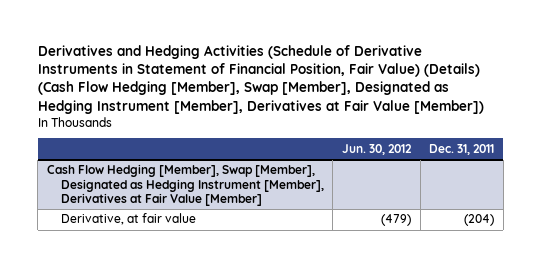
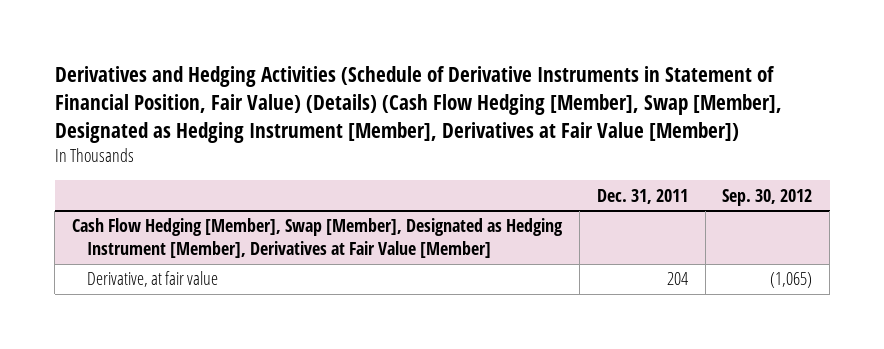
- | Jun. 30, 2012 | Dec. 31, 2011
+ | Dec. 31, 2011 | Sep. 30, 2012
@ Cash Flow Hedging [Member], Swap [Member], Designated as Hedging Instrument [Member], Derivatives at Fair Value [Member]
- Derivative, at fair value | (479) | (204)
+ Derivative, at fair value | 204 | (1,065)

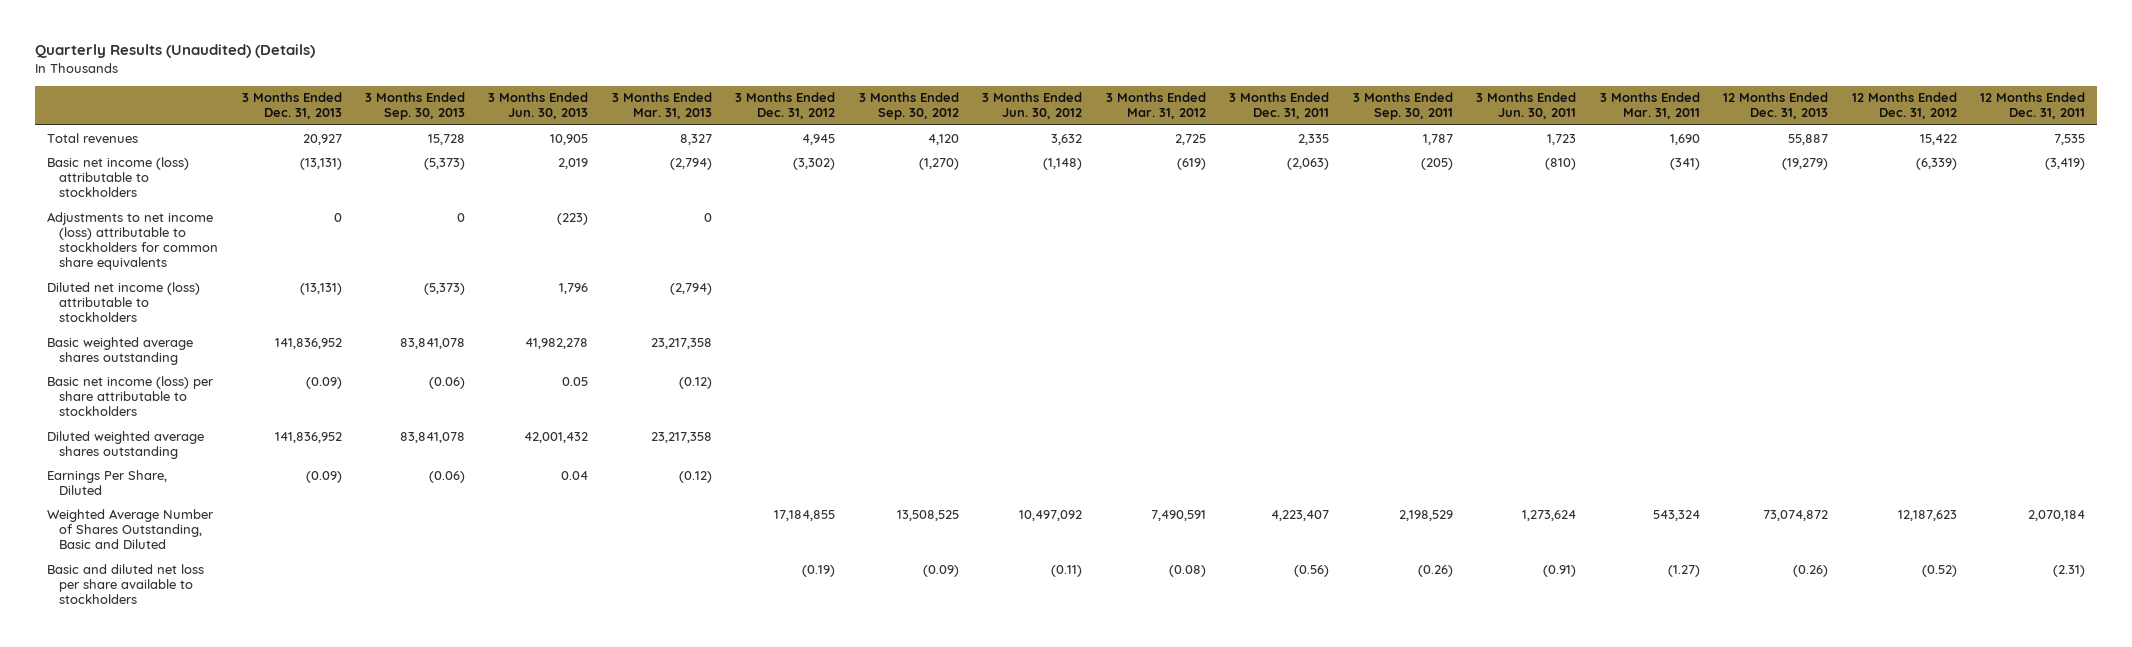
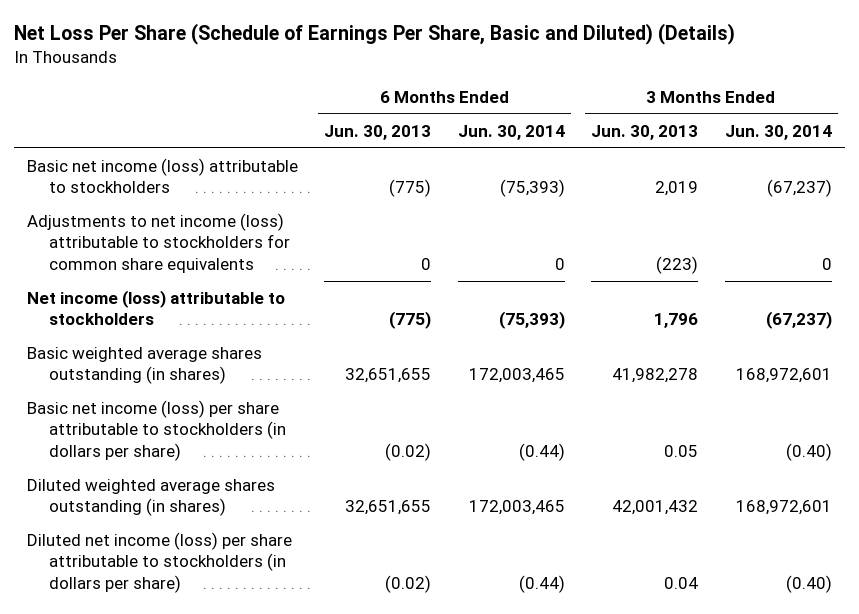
- Quarterly Results (Unaudited) (Details)
+ Net Loss Per Share (Schedule of Earnings Per Share, Basic and Diluted) (Details)
- | 3 Months Ended Dec. 31, 2013 | 3 Months Ended Sep. 30, 2013 | 3 Months Ended Jun. 30, 2013 | 3 Months Ended Mar. 31, 2013 | 3 Months Ended Dec. 31, 2012 | 3 Months Ended Sep. 30, 2012 | 3 Months Ended Jun. 30, 2012 | 3 Months Ended Mar. 31, 2012 | 3 Months Ended Dec. 31, 2011 | 3 Months Ended Sep. 30, 2011 | 3 Months Ended Jun. 30, 2011 | 3 Months Ended Mar. 31, 2011 | 12 Months Ended Dec. 31, 2013 | 12 Months Ended Dec. 31, 2012 | 12 Months Ended Dec. 31, 2011
+ | 6 Months Ended Jun. 30, 2013 | 6 Months Ended Jun. 30, 2014 | 3 Months Ended Jun. 30, 2013 | 3 Months Ended Jun. 30, 2014
- Total revenues | 20,927 | 15,728 | 10,905 | 8,327 | 4,945 | 4,120 | 3,632 | 2,725 | 2,335 | 1,787 | 1,723 | 1,690 | 55,887 | 15,422 | 7,535
- Diluted net income (loss) attributable to stockholders | (13,131) | (5,373) | 1,796 | (2,794) | | | | | | | | | | |
- Basic weighted average shares outstanding | 141,836,952 | 83,841,078 | 41,982,278 | 23,217,358 | | | | | | | | | | |
- Basic net income (loss) per share attributable to stockholders | (0.09) | (0.06) | 0.05 | (0.12) | | | | | | | | | | |
- Diluted weighted average shares outstanding | 141,836,952 | 83,841,078 | 42,001,432 | 23,217,358 | | | | | | | | | | |
- Earnings Per Share, Diluted | (0.09) | (0.06) | 0.04 | (0.12) | | | | | | | | | | |
- Weighted Average Number of Shares Outstanding, Basic and Diluted | | | | | 17,184,855 | 13,508,525 | 10,497,092 | 7,490,591 | 4,223,407 | 2,198,529 | 1,273,624 | 543,324 | 73,074,872 | 12,187,623 | 2,070,184
- Basic and diluted net loss per share available to stockholders | | | | | (0.19) | (0.09) | (0.11) | (0.08) | (0.56) | (0.26) | (0.91) | (1.27) | (0.26) | (0.52) | (2.31)
+ Net income (loss) attributable to stockholders | (775) | (75,393) | 1,796 | (67,237)
+ Basic weighted average shares outstanding (in shares) | 32,651,655 | 172,003,465 | 41,982,278 | 168,972,601
+ Basic net income (loss) per share attributable to stockholders (in dollars per share) | (0.02) | (0.44) | 0.05 | (0.40)
+ Diluted weighted average shares outstanding (in shares) | 32,651,655 | 172,003,465 | 42,001,432 | 168,972,601
+ Diluted net income (loss) per share attributable to stockholders (in dollars per share) | (0.02) | (0.44) | 0.04 | (0.40)

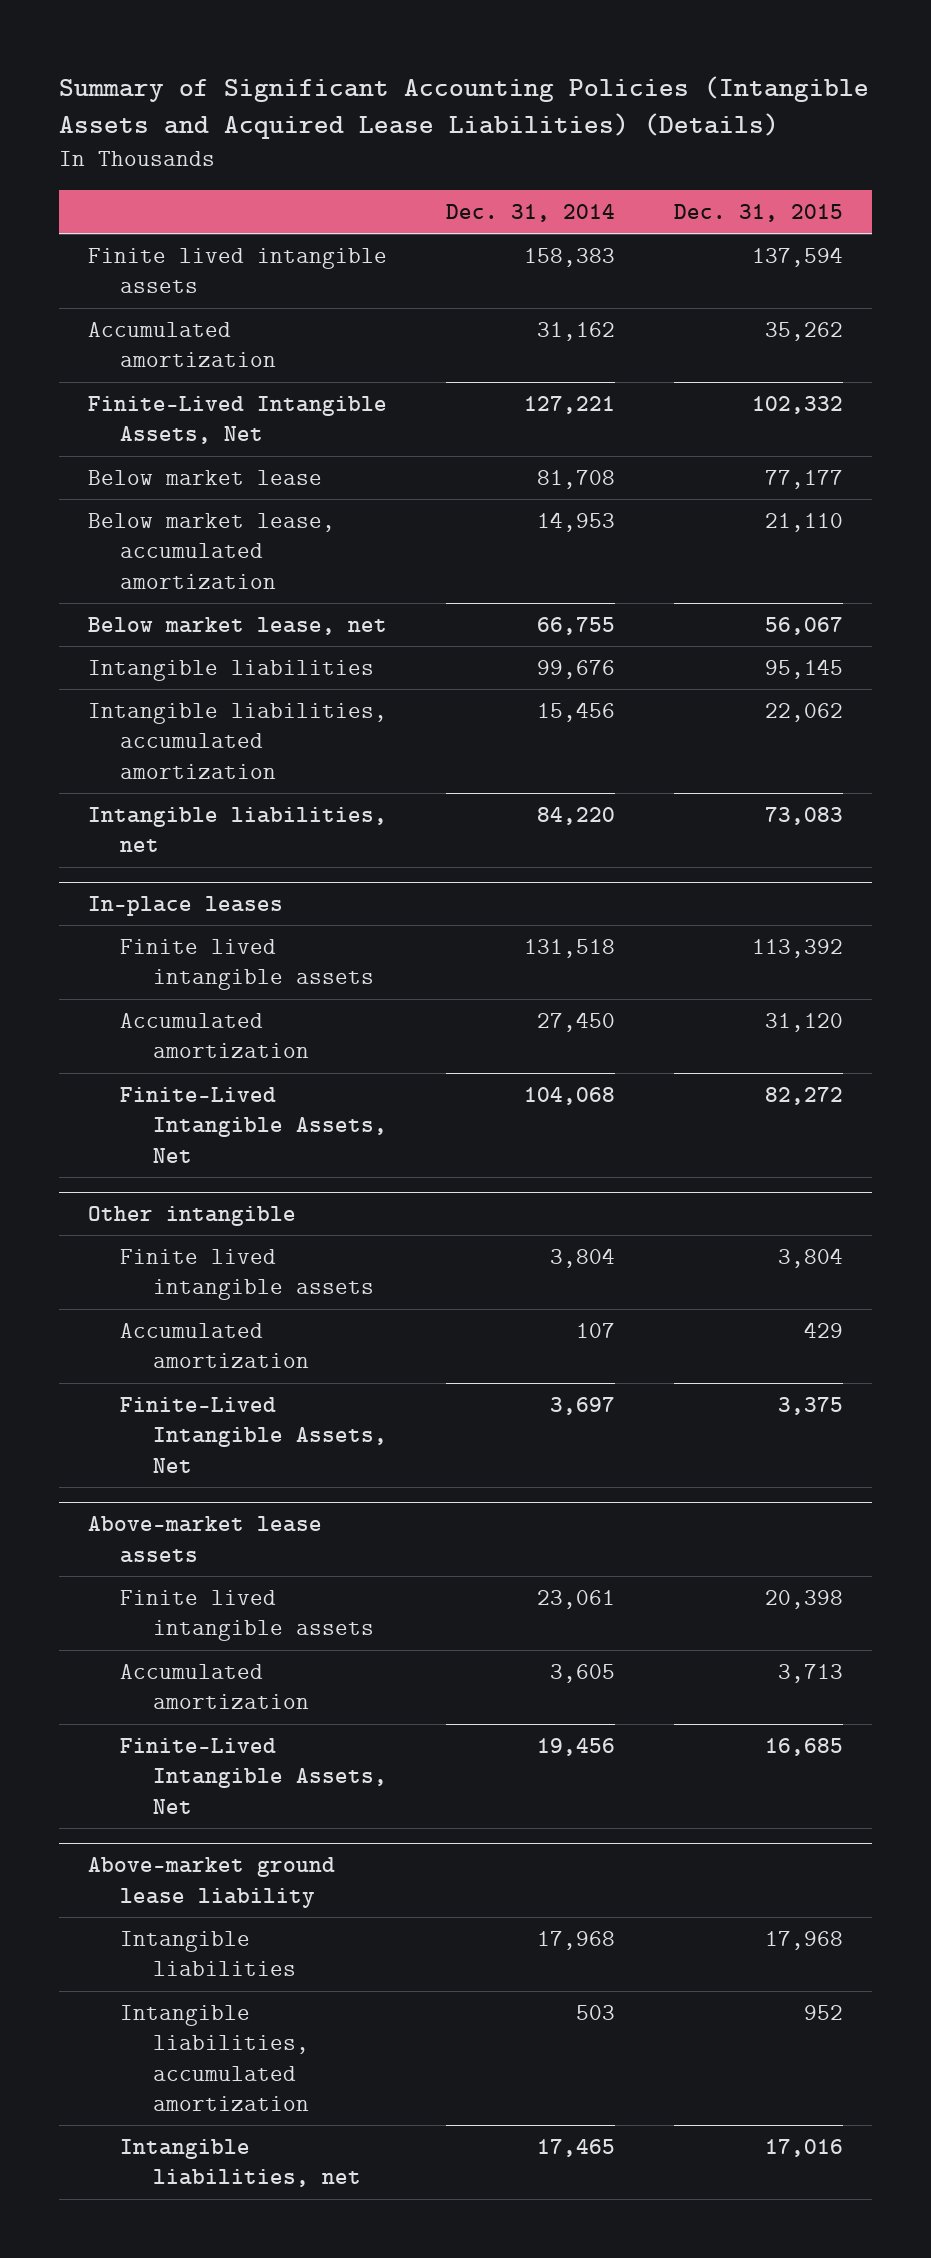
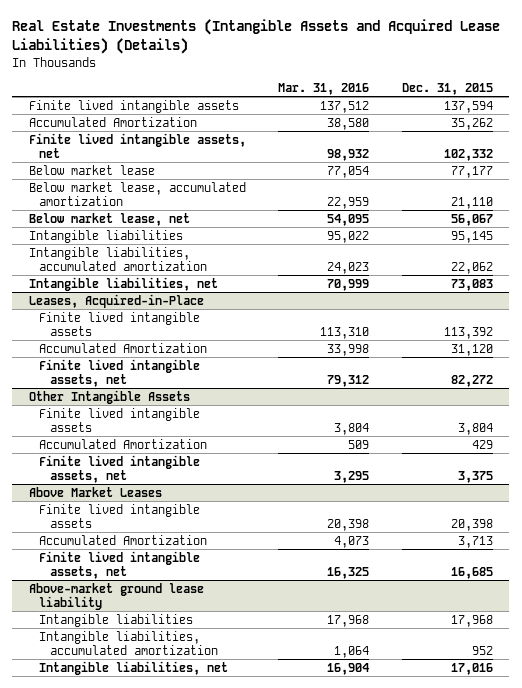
- Summary of Significant Accounting Policies (Intangible Assets and Acquired Lease Liabilities) (Details)
+ Real Estate Investments (Intangible Assets and Acquired Lease Liabilities) (Details)
- | Dec. 31, 2014 | Dec. 31, 2015
+ | Mar. 31, 2016 | Dec. 31, 2015
- Accumulated amortization | 31,162 | 35,262
- Finite-Lived Intangible Assets, Net | 127,221 | 102,332
+ Accumulated Amortization | 38,580 | 35,262
+ Finite lived intangible assets, net | 98,932 | 102,332
- In-place leases
+ Leases, Acquired-in-Place
- Accumulated amortization | 27,450 | 31,120
- Finite-Lived Intangible Assets, Net | 104,068 | 82,272
- Other intangible
+ Accumulated Amortization | 33,998 | 31,120
+ Finite lived intangible assets, net | 79,312 | 82,272
+ Other Intangible Assets
- Accumulated amortization | 107 | 429
- Finite-Lived Intangible Assets, Net | 3,697 | 3,375
- Above-market lease assets
+ Accumulated Amortization | 509 | 429
+ Finite lived intangible assets, net | 3,295 | 3,375
+ Above Market Leases
- Accumulated amortization | 3,605 | 3,713
- Finite-Lived Intangible Assets, Net | 19,456 | 16,685
+ Accumulated Amortization | 4,073 | 3,713
+ Finite lived intangible assets, net | 16,325 | 16,685

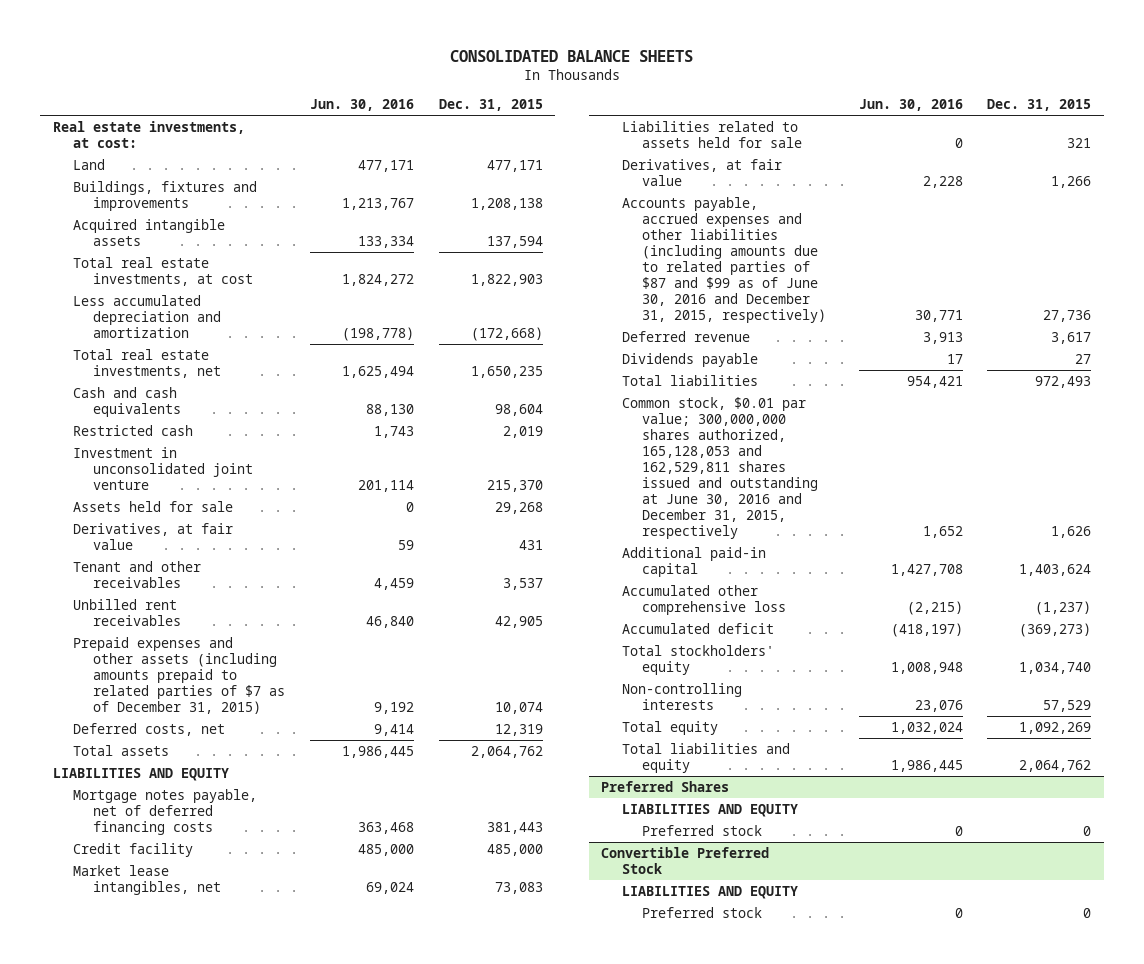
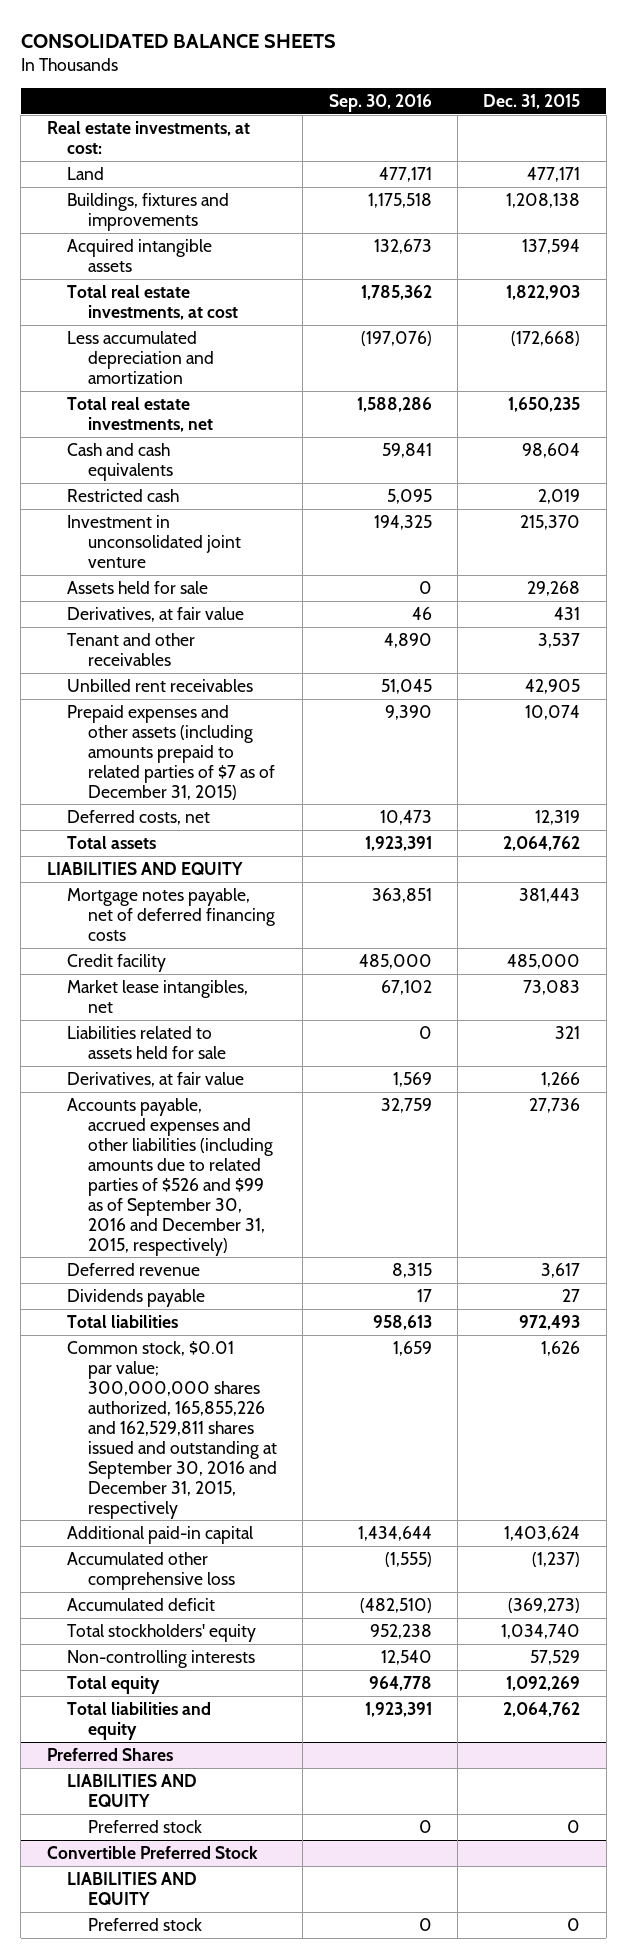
- | Jun. 30, 2016 | Dec. 31, 2015
+ | Sep. 30, 2016 | Dec. 31, 2015
- Accounts payable, accrued expenses and other liabilities (including amounts due to related parties of $87 and $99 as of June 30, 2016 and December 31, 2015, respectively) | 30,771 | 27,736
+ Accounts payable, accrued expenses and other liabilities (including amounts due to related parties of $526 and $99 as of September 30, 2016 and December 31, 2015, respectively) | 32,759 | 27,736
- Common stock, $0.01 par value; 300,000,000 shares authorized, 165,128,053 and 162,529,811 shares issued and outstanding at June 30, 2016 and December 31, 2015, respectively | 1,652 | 1,626
+ Common stock, $0.01 par value; 300,000,000 shares authorized, 165,855,226 and 162,529,811 shares issued and outstanding at September 30, 2016 and December 31, 2015, respectively | 1,659 | 1,626

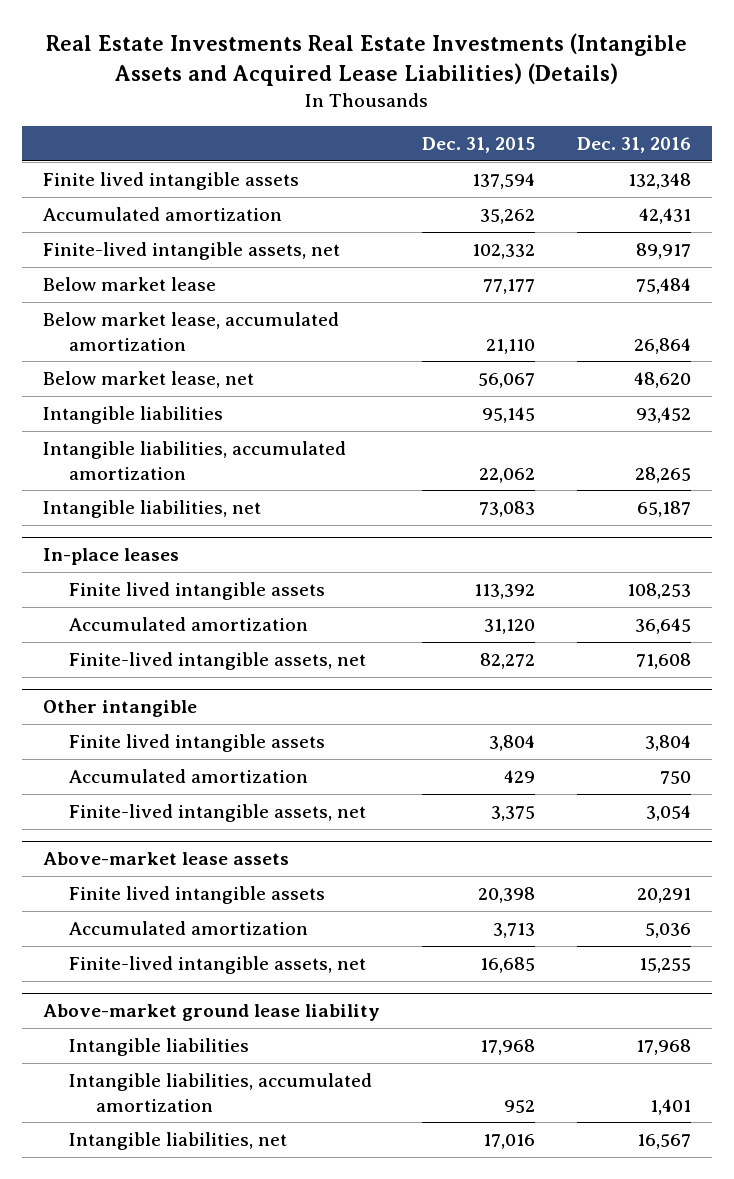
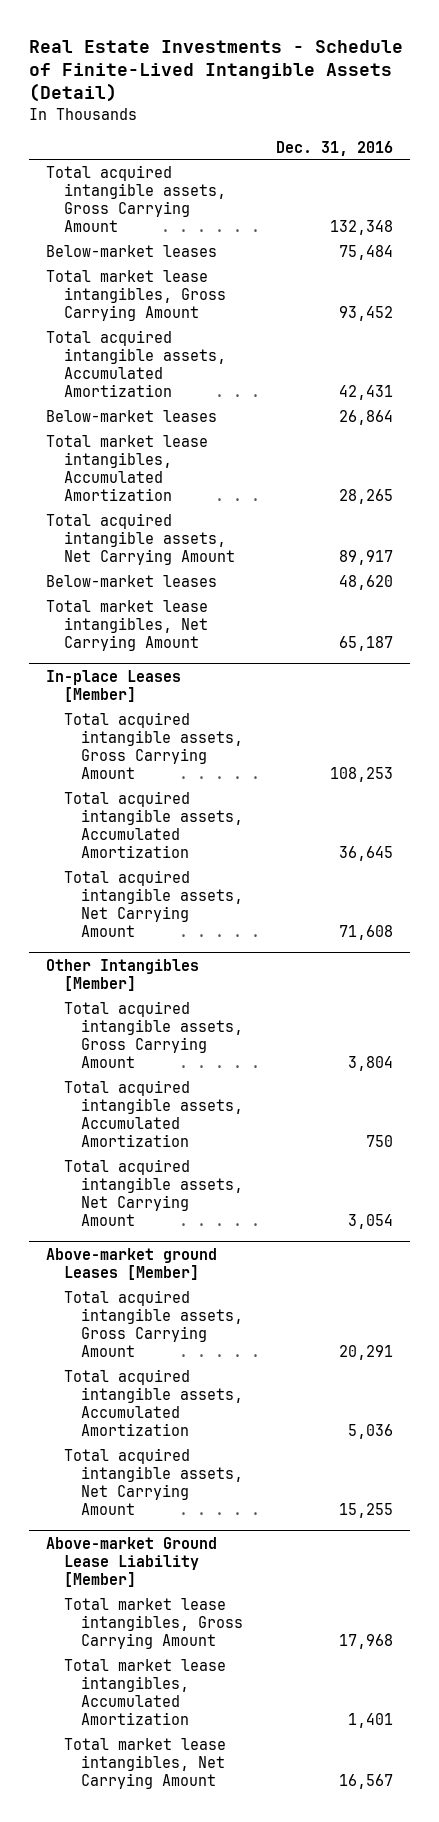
- Real Estate Investments Real Estate Investments (Intangible Assets and Acquired Lease Liabilities) (Details)
+ Real Estate Investments - Schedule of Finite-Lived Intangible Assets (Detail)
- | Dec. 31, 2015 | Dec. 31, 2016
+ | Dec. 31, 2016
- Finite lived intangible assets | 137,594 | 132,348
- Accumulated amortization | 35,262 | 42,431
- Finite-lived intangible assets, net | 102,332 | 89,917
- Below market lease | 77,177 | 75,484
- Below market lease, accumulated amortization | 21,110 | 26,864
- Below market lease, net | 56,067 | 48,620
- Intangible liabilities | 95,145 | 93,452
- Intangible liabilities, accumulated amortization | 22,062 | 28,265
- Intangible liabilities, net | 73,083 | 65,187
- In-place leases
- Finite lived intangible assets | 113,392 | 108,253
- Accumulated amortization | 31,120 | 36,645
- Finite-lived intangible assets, net | 82,272 | 71,608
- Other intangible
- Finite lived intangible assets | 3,804 | 3,804
- Accumulated amortization | 429 | 750
- Finite-lived intangible assets, net | 3,375 | 3,054
- Above-market lease assets
- Finite lived intangible assets | 20,398 | 20,291
- Accumulated amortization | 3,713 | 5,036
- Finite-lived intangible assets, net | 16,685 | 15,255
- Above-market ground lease liability
- Intangible liabilities | 17,968 | 17,968
- Intangible liabilities, accumulated amortization | 952 | 1,401
- Intangible liabilities, net | 17,016 | 16,567
+ Total acquired intangible assets, Gross Carrying Amount | 132,348
+ Below-market leases | 75,484
+ Total market lease intangibles, Gross Carrying Amount | 93,452
+ Total acquired intangible assets, Accumulated Amortization | 42,431
+ Below-market leases | 26,864
+ Total market lease intangibles, Accumulated Amortization | 28,265
+ Total acquired intangible assets, Net Carrying Amount | 89,917
+ Below-market leases | 48,620
+ Total market lease intangibles, Net Carrying Amount | 65,187
+ In-place Leases [Member]
+ Total acquired intangible assets, Gross Carrying Amount | 108,253
+ Total acquired intangible assets, Accumulated Amortization | 36,645
+ Total acquired intangible assets, Net Carrying Amount | 71,608
+ Other Intangibles [Member]
+ Total acquired intangible assets, Gross Carrying Amount | 3,804
+ Total acquired intangible assets, Accumulated Amortization | 750
+ Total acquired intangible assets, Net Carrying Amount | 3,054
+ Above-market ground Leases [Member]
+ Total acquired intangible assets, Gross Carrying Amount | 20,291
+ Total acquired intangible assets, Accumulated Amortization | 5,036
+ Total acquired intangible assets, Net Carrying Amount | 15,255
+ Above-market Ground Lease Liability [Member]
+ Total market lease intangibles, Gross Carrying Amount | 17,968
+ Total market lease intangibles, Accumulated Amortization | 1,401
+ Total market lease intangibles, Net Carrying Amount | 16,567

